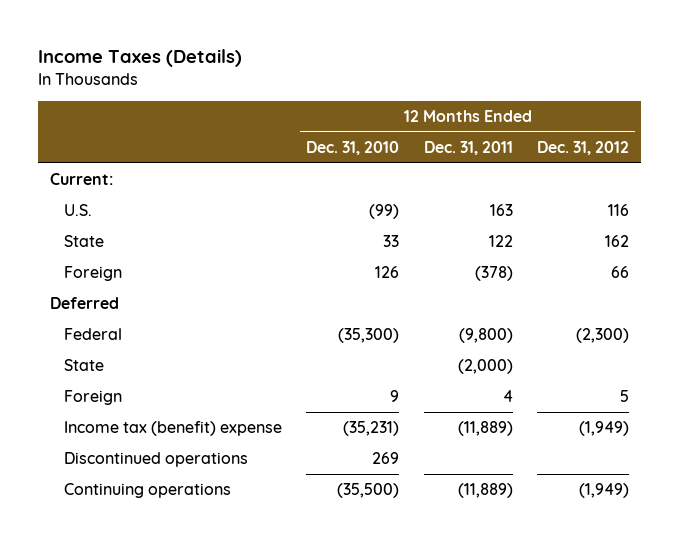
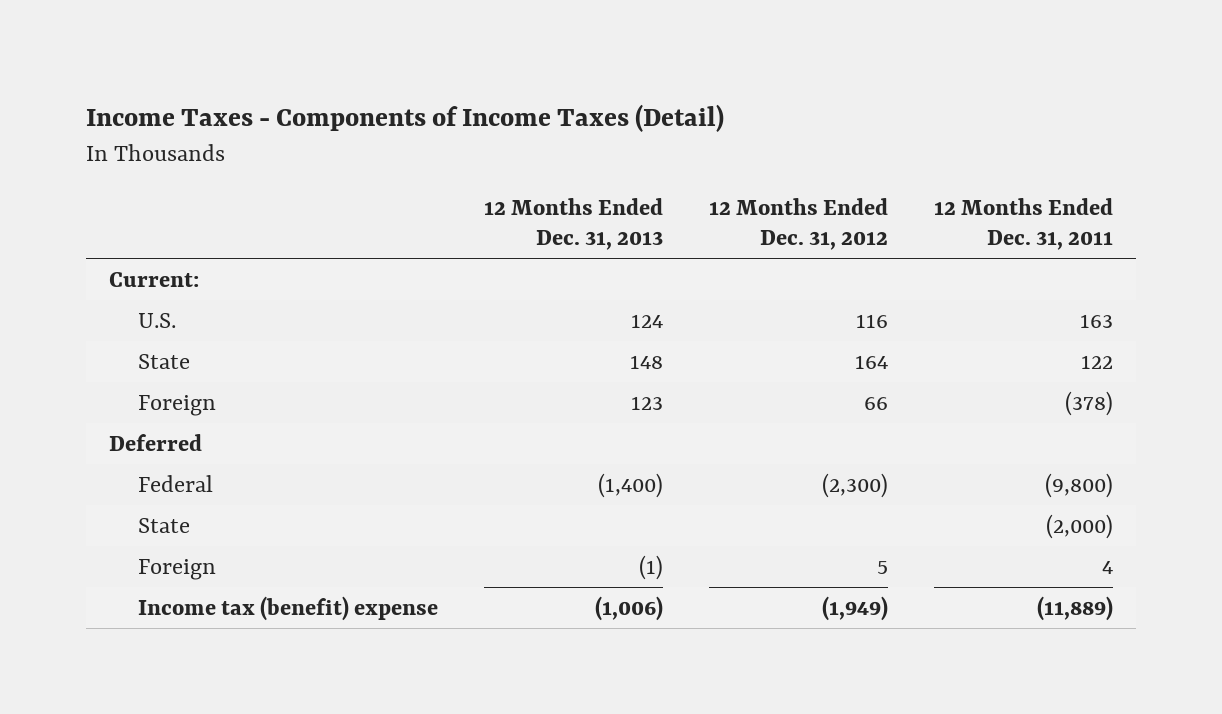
- Income Taxes (Details)
+ Income Taxes - Components of Income Taxes (Detail)
- | 12 Months Ended Dec. 31, 2010 | 12 Months Ended Dec. 31, 2011 | 12 Months Ended Dec. 31, 2012
+ | 12 Months Ended Dec. 31, 2013 | 12 Months Ended Dec. 31, 2012 | 12 Months Ended Dec. 31, 2011
- State | 33 | 122 | 162
+ State | 148 | 164 | 122
- Discontinued operations | 269 | |
- Continuing operations | (35,500) | (11,889) | (1,949)

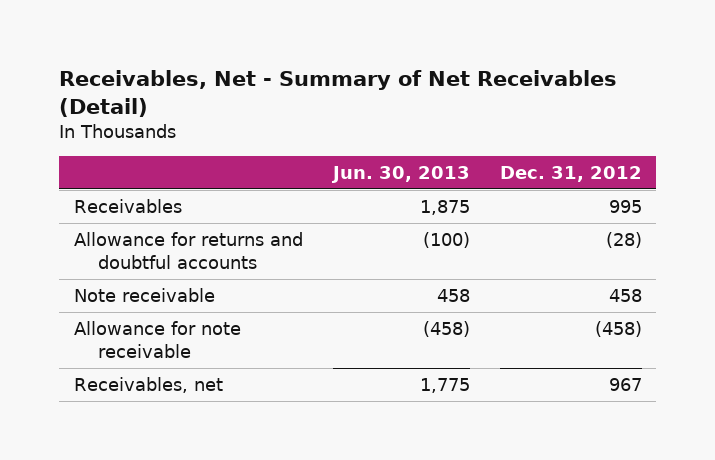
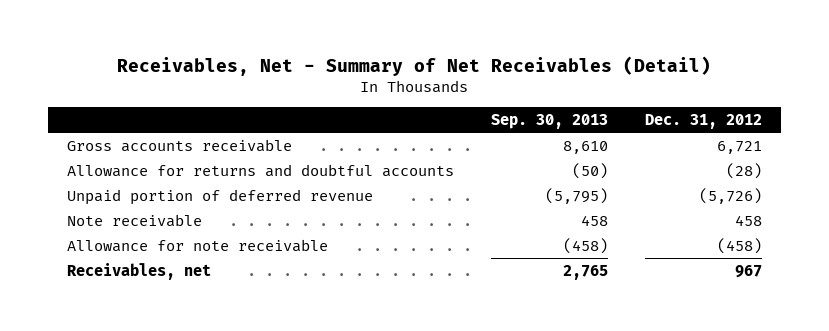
- | Jun. 30, 2013 | Dec. 31, 2012
+ | Sep. 30, 2013 | Dec. 31, 2012
- Receivables | 1,875 | 995
+ Gross accounts receivable | 8,610 | 6,721
+ Unpaid portion of deferred revenue | (5,795) | (5,726)

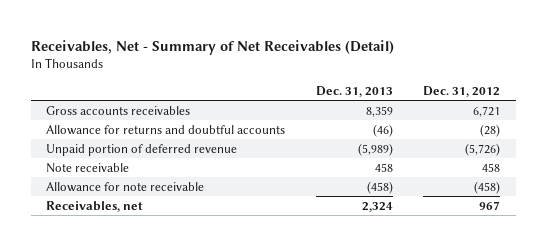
- | Sep. 30, 2013 | Dec. 31, 2012
+ | Dec. 31, 2013 | Dec. 31, 2012
- Gross accounts receivable | 8,610 | 6,721
+ Gross accounts receivables | 8,359 | 6,721

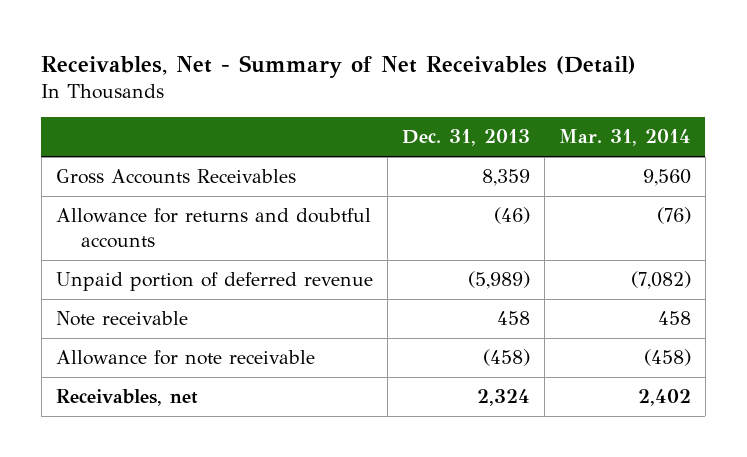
- | Dec. 31, 2013 | Dec. 31, 2012
+ | Dec. 31, 2013 | Mar. 31, 2014
- Gross accounts receivables | 8,359 | 6,721
+ Gross Accounts Receivables | 8,359 | 9,560

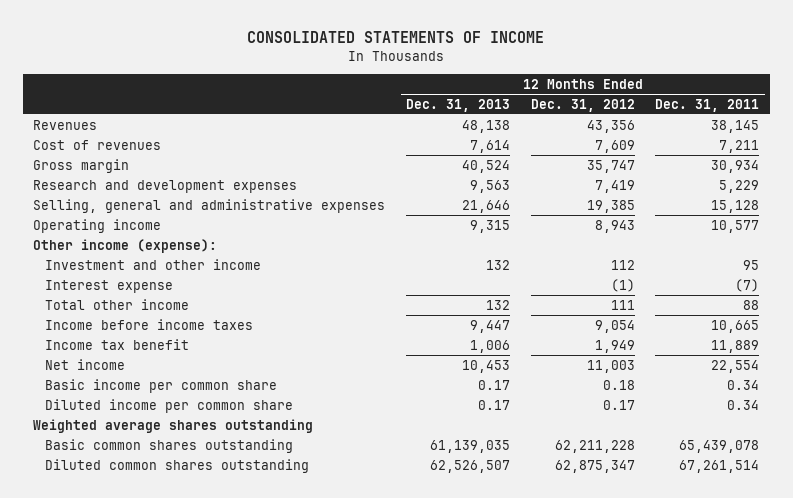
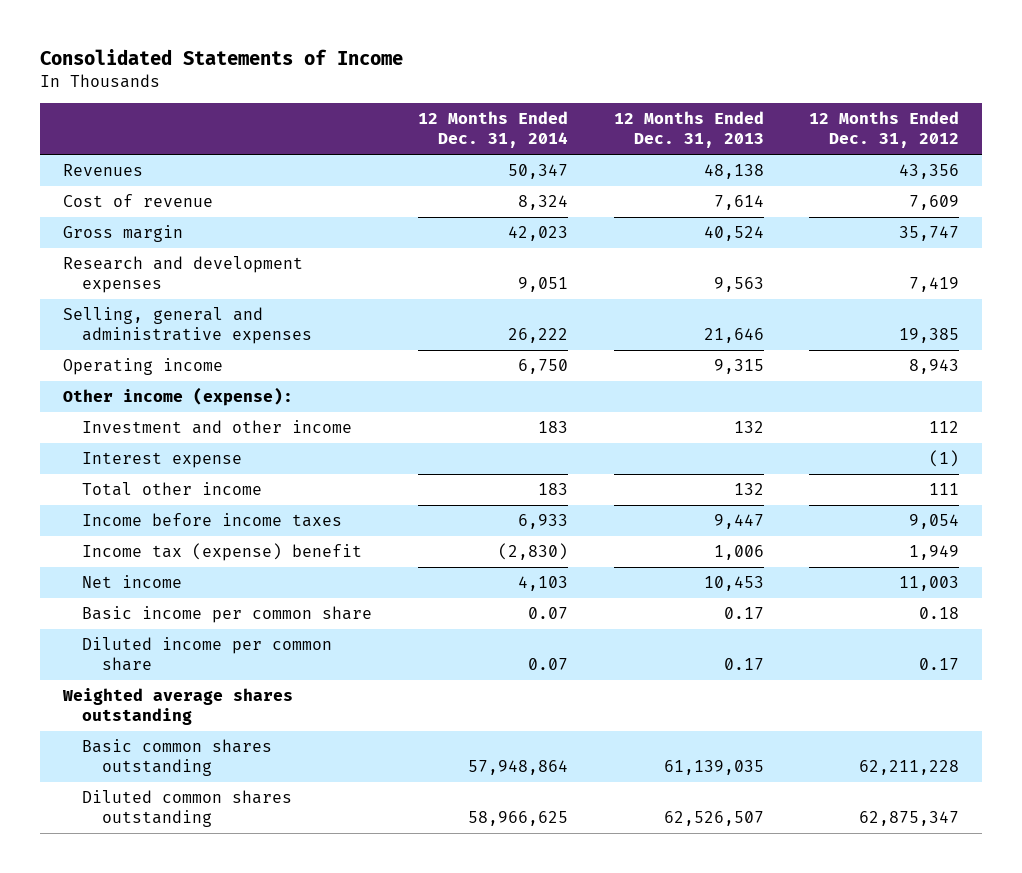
- CONSOLIDATED STATEMENTS OF INCOME
+ Consolidated Statements of Income
- | 12 Months Ended Dec. 31, 2013 | 12 Months Ended Dec. 31, 2012 | 12 Months Ended Dec. 31, 2011
+ | 12 Months Ended Dec. 31, 2014 | 12 Months Ended Dec. 31, 2013 | 12 Months Ended Dec. 31, 2012
- Cost of revenues | 7,614 | 7,609 | 7,211
+ Cost of revenue | 8,324 | 7,614 | 7,609
- Income tax benefit | 1,006 | 1,949 | 11,889
+ Income tax (expense) benefit | (2,830) | 1,006 | 1,949

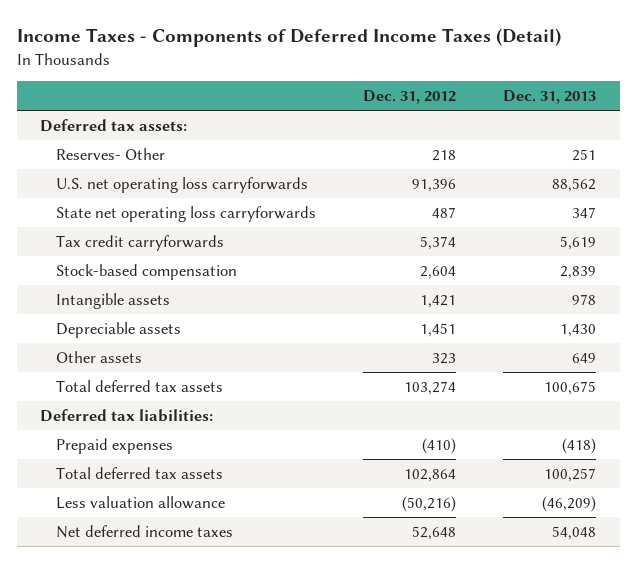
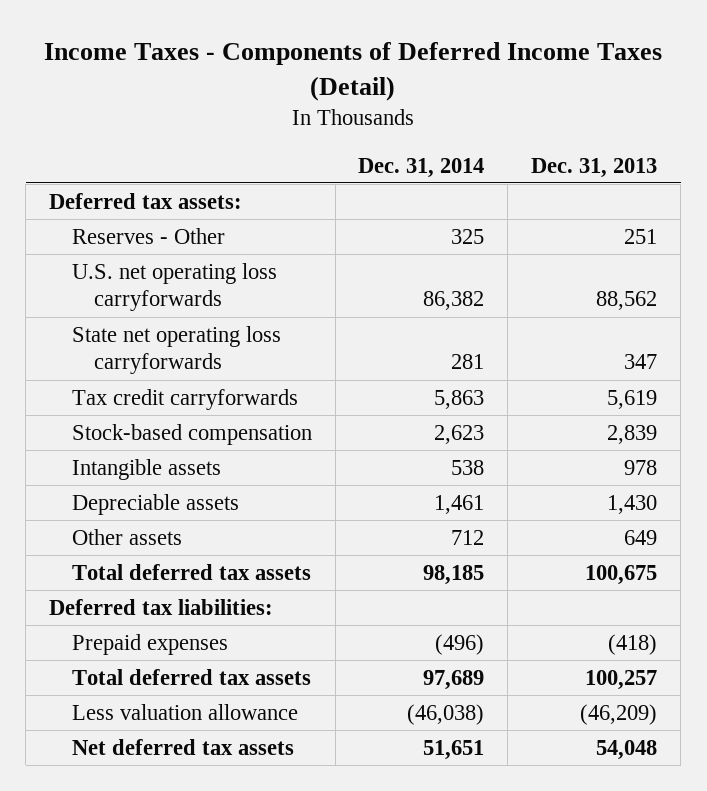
- | Dec. 31, 2012 | Dec. 31, 2013
+ | Dec. 31, 2014 | Dec. 31, 2013
- Reserves- Other | 218 | 251
+ Reserves - Other | 325 | 251
- Net deferred income taxes | 52,648 | 54,048
+ Net deferred tax assets | 51,651 | 54,048

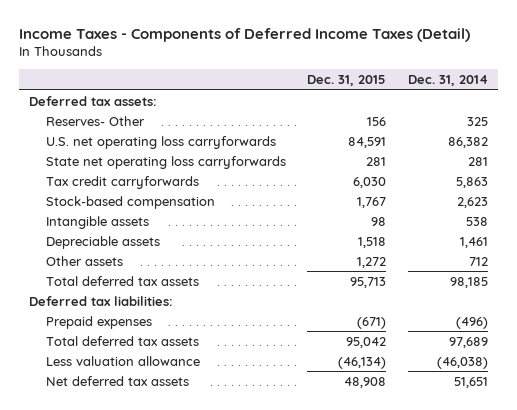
- | Dec. 31, 2014 | Dec. 31, 2013
+ | Dec. 31, 2015 | Dec. 31, 2014
- Reserves - Other | 325 | 251
+ Reserves- Other | 156 | 325

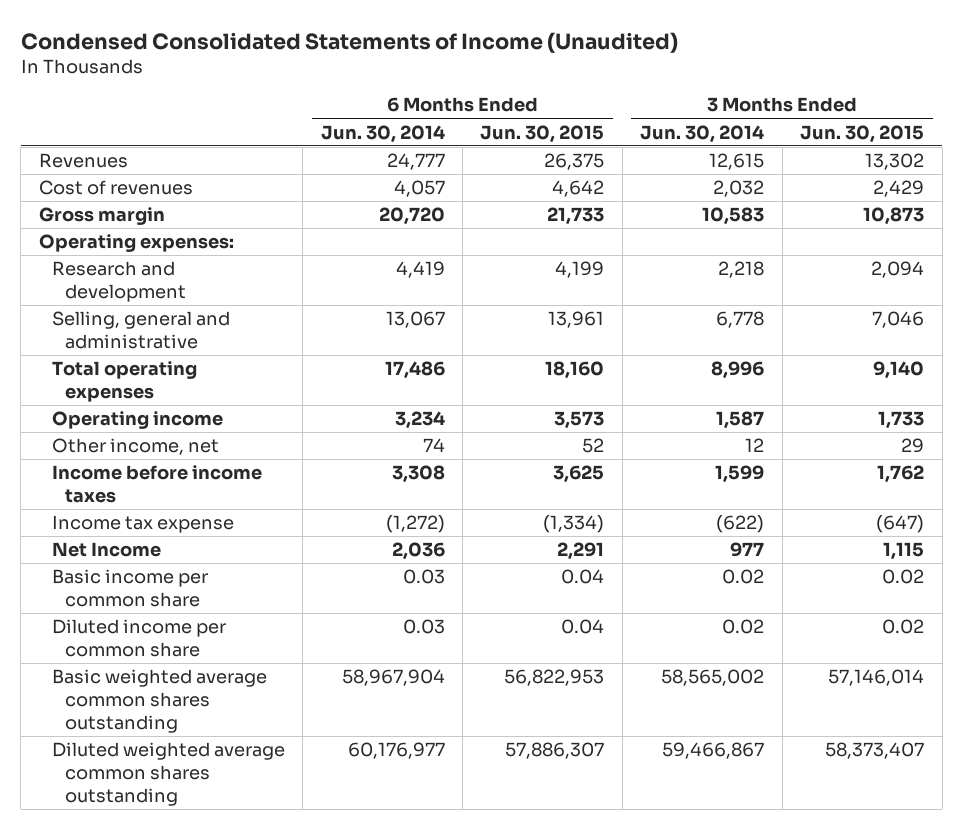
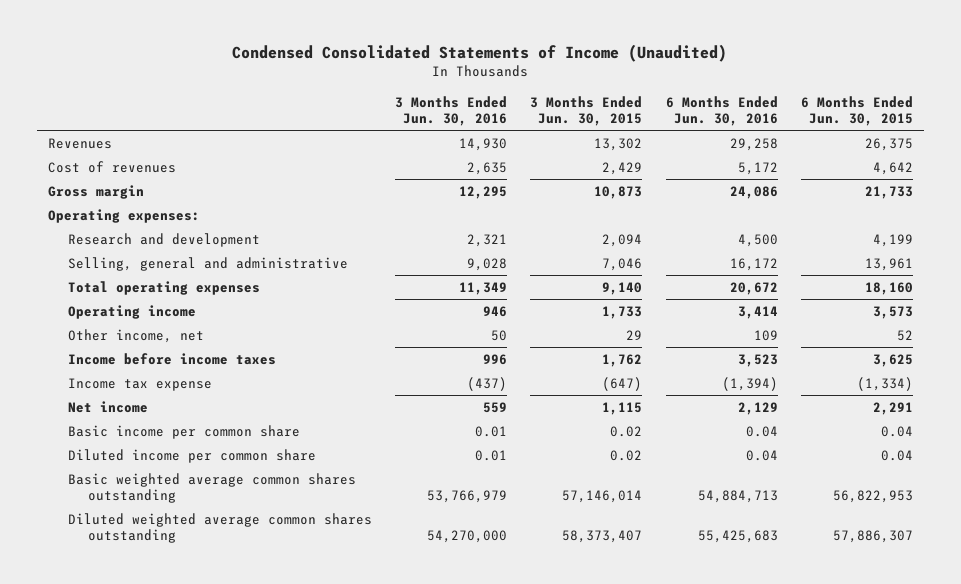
- | 6 Months Ended Jun. 30, 2014 | 6 Months Ended Jun. 30, 2015 | 3 Months Ended Jun. 30, 2014 | 3 Months Ended Jun. 30, 2015
+ | 3 Months Ended Jun. 30, 2016 | 3 Months Ended Jun. 30, 2015 | 6 Months Ended Jun. 30, 2016 | 6 Months Ended Jun. 30, 2015
- Net Income | 2,036 | 2,291 | 977 | 1,115
+ Net income | 559 | 1,115 | 2,129 | 2,291

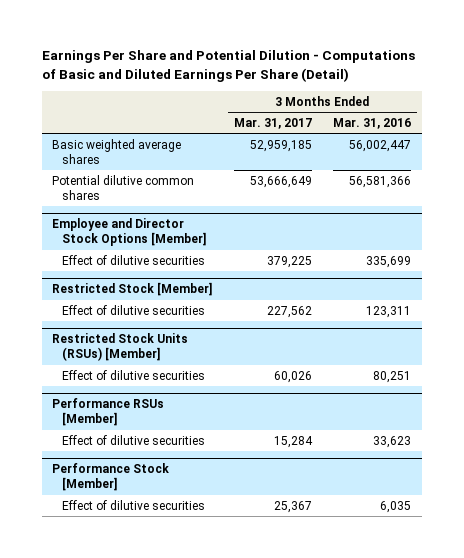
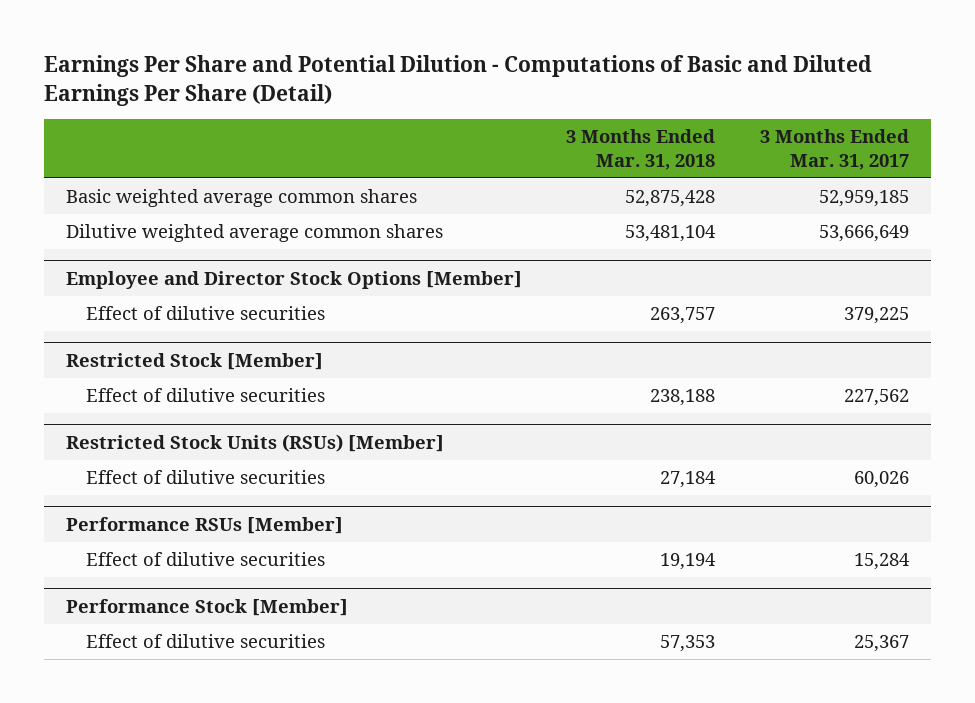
- | 3 Months Ended Mar. 31, 2017 | 3 Months Ended Mar. 31, 2016
+ | 3 Months Ended Mar. 31, 2018 | 3 Months Ended Mar. 31, 2017
- Basic weighted average shares | 52,959,185 | 56,002,447
- Potential dilutive common shares | 53,666,649 | 56,581,366
+ Basic weighted average common shares | 52,875,428 | 52,959,185
+ Dilutive weighted average common shares | 53,481,104 | 53,666,649

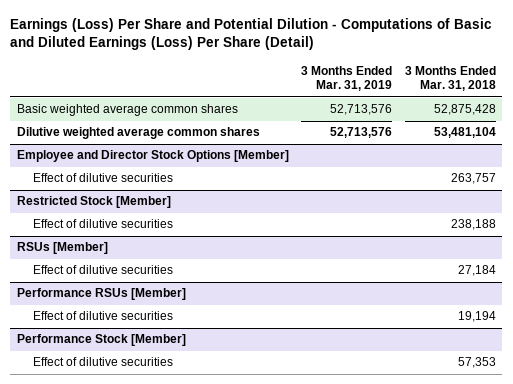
- Earnings Per Share and Potential Dilution - Computations of Basic and Diluted Earnings Per Share (Detail)
+ Earnings (Loss) Per Share and Potential Dilution - Computations of Basic and Diluted Earnings (Loss) Per Share (Detail)
- | 3 Months Ended Mar. 31, 2018 | 3 Months Ended Mar. 31, 2017
+ | 3 Months Ended Mar. 31, 2019 | 3 Months Ended Mar. 31, 2018
- Restricted Stock Units (RSUs) [Member]
+ RSUs [Member]

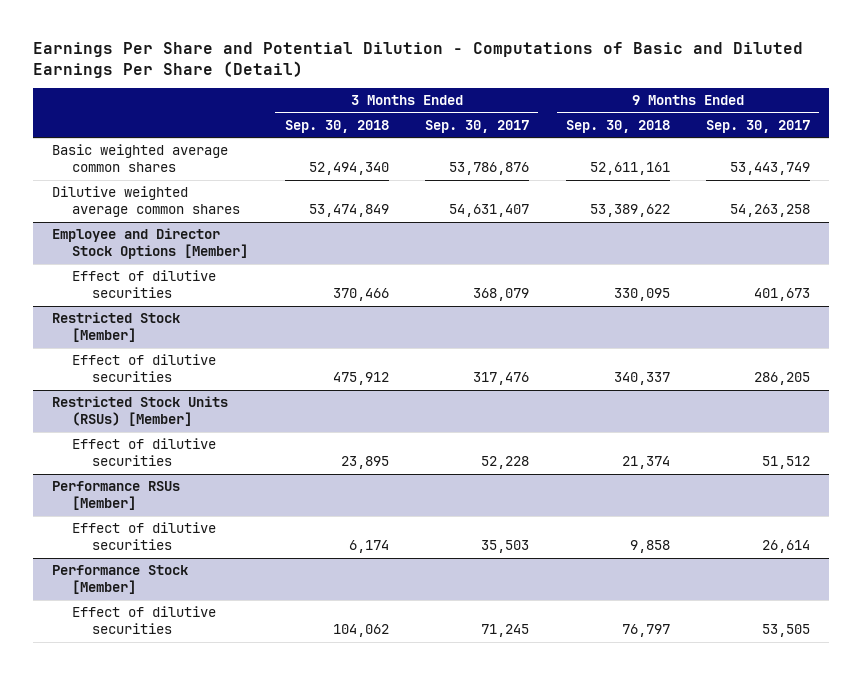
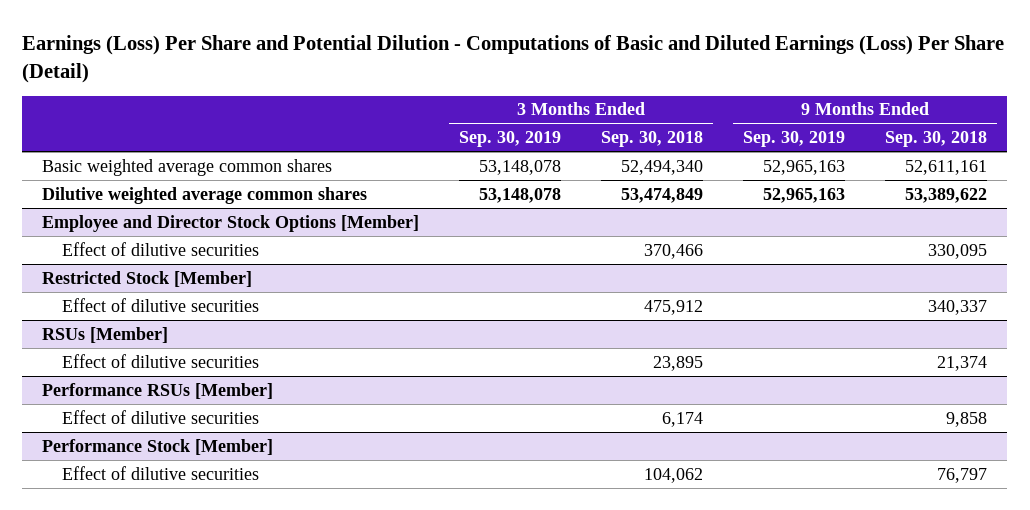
- Earnings Per Share and Potential Dilution - Computations of Basic and Diluted Earnings Per Share (Detail)
+ Earnings (Loss) Per Share and Potential Dilution - Computations of Basic and Diluted Earnings (Loss) Per Share (Detail)
- | 3 Months Ended Sep. 30, 2018 | 3 Months Ended Sep. 30, 2017 | 9 Months Ended Sep. 30, 2018 | 9 Months Ended Sep. 30, 2017
+ | 3 Months Ended Sep. 30, 2019 | 3 Months Ended Sep. 30, 2018 | 9 Months Ended Sep. 30, 2019 | 9 Months Ended Sep. 30, 2018
- Restricted Stock Units (RSUs) [Member]
+ RSUs [Member]

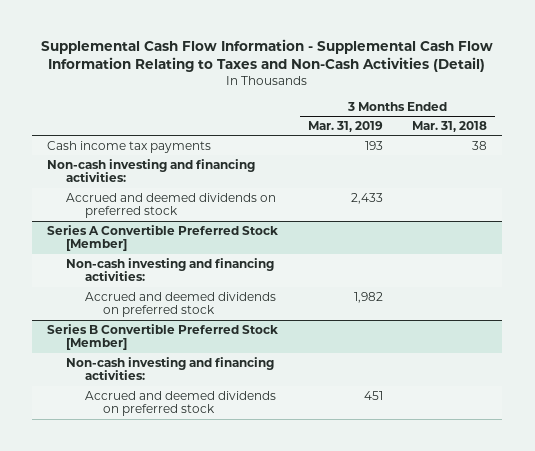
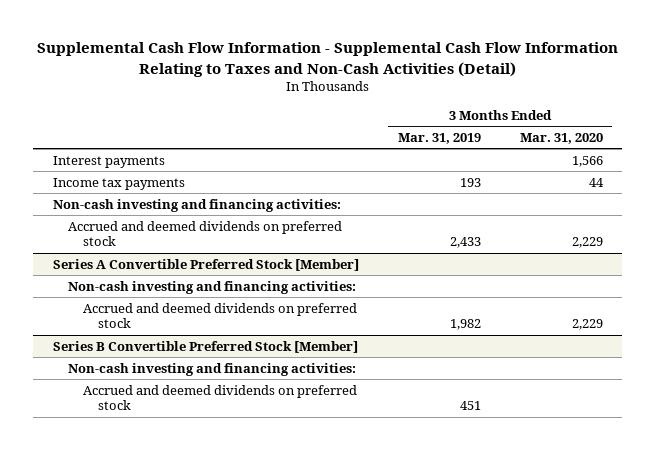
- | 3 Months Ended Mar. 31, 2019 | 3 Months Ended Mar. 31, 2018
+ | 3 Months Ended Mar. 31, 2019 | 3 Months Ended Mar. 31, 2020
- Cash income tax payments | 193 | 38
+ Interest payments | | 1,566
+ Income tax payments | 193 | 44

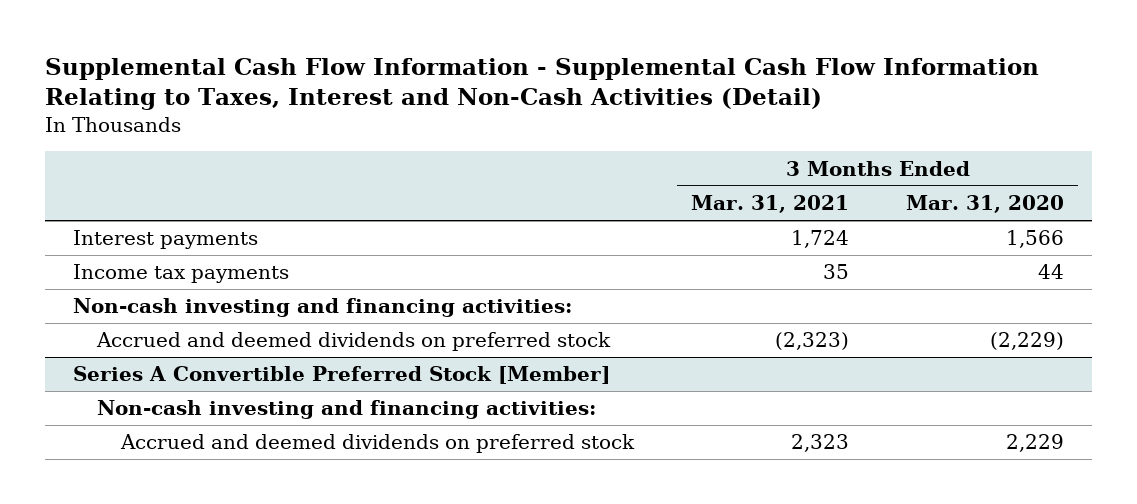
- Supplemental Cash Flow Information - Supplemental Cash Flow Information Relating to Taxes and Non-Cash Activities (Detail)
+ Supplemental Cash Flow Information - Supplemental Cash Flow Information Relating to Taxes, Interest and Non-Cash Activities (Detail)
- | 3 Months Ended Mar. 31, 2019 | 3 Months Ended Mar. 31, 2020
+ | 3 Months Ended Mar. 31, 2021 | 3 Months Ended Mar. 31, 2020
- Accrued and deemed dividends on preferred stock | 2,433 | 2,229
+ Accrued and deemed dividends on preferred stock | (2,323) | (2,229)
- Series B Convertible Preferred Stock [Member]
- Non-cash investing and financing activities:
- Accrued and deemed dividends on preferred stock | 451 |

